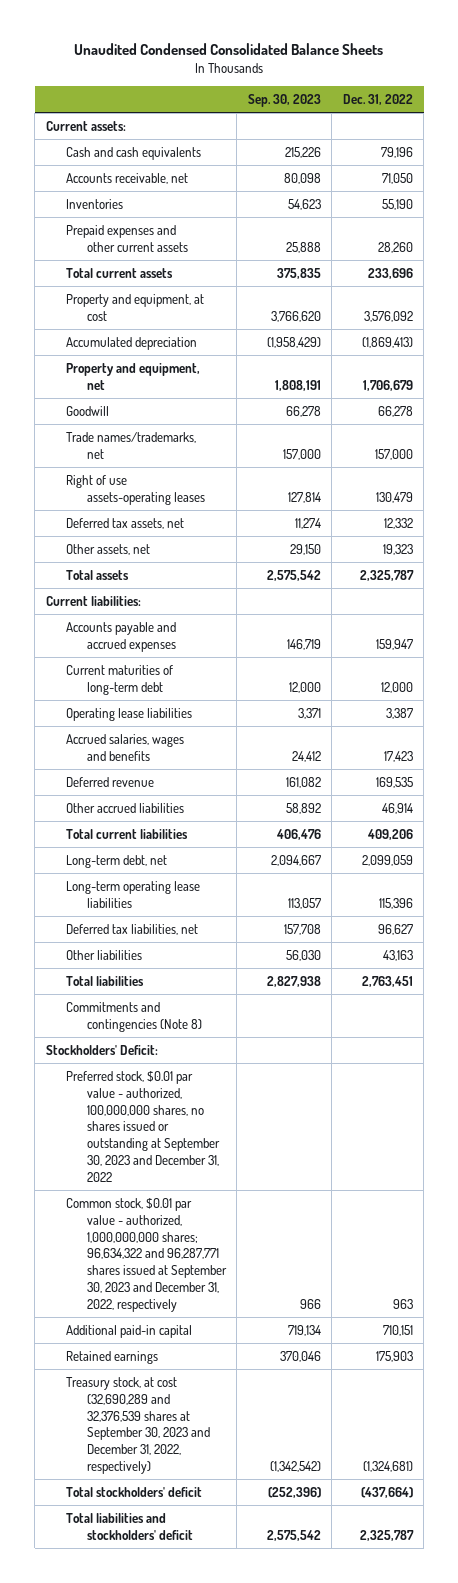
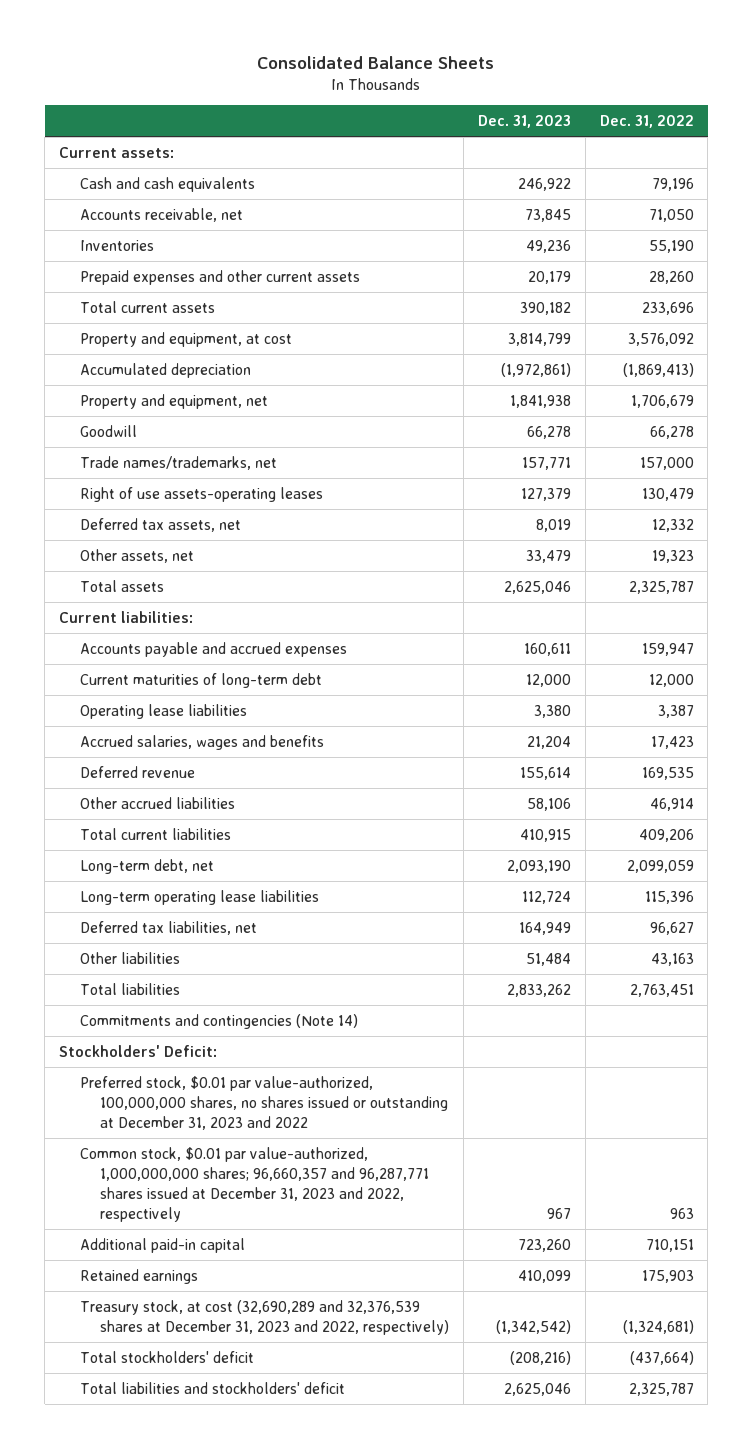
- Unaudited Condensed Consolidated Balance Sheets
+ Consolidated Balance Sheets
- | Sep. 30, 2023 | Dec. 31, 2022
+ | Dec. 31, 2023 | Dec. 31, 2022
- Commitments and contingencies (Note 8)
+ Commitments and contingencies (Note 14)
- Preferred stock, $0.01 par value - authorized, 100,000,000 shares, no shares issued or outstanding at September 30, 2023 and December 31, 2022
- Common stock, $0.01 par value - authorized, 1,000,000,000 shares; 96,634,322 and 96,287,771 shares issued at September 30, 2023 and December 31, 2022, respectively | 966 | 963
+ Preferred stock, $0.01 par value-authorized, 100,000,000 shares, no shares issued or outstanding at December 31, 2023 and 2022
+ Common stock, $0.01 par value-authorized, 1,000,000,000 shares; 96,660,357 and 96,287,771 shares issued at December 31, 2023 and 2022, respectively | 967 | 963
- Treasury stock, at cost (32,690,289 and 32,376,539 shares at September 30, 2023 and December 31, 2022, respectively) | (1,342,542) | (1,324,681)
+ Treasury stock, at cost (32,690,289 and 32,376,539 shares at December 31, 2023 and 2022, respectively) | (1,342,542) | (1,324,681)

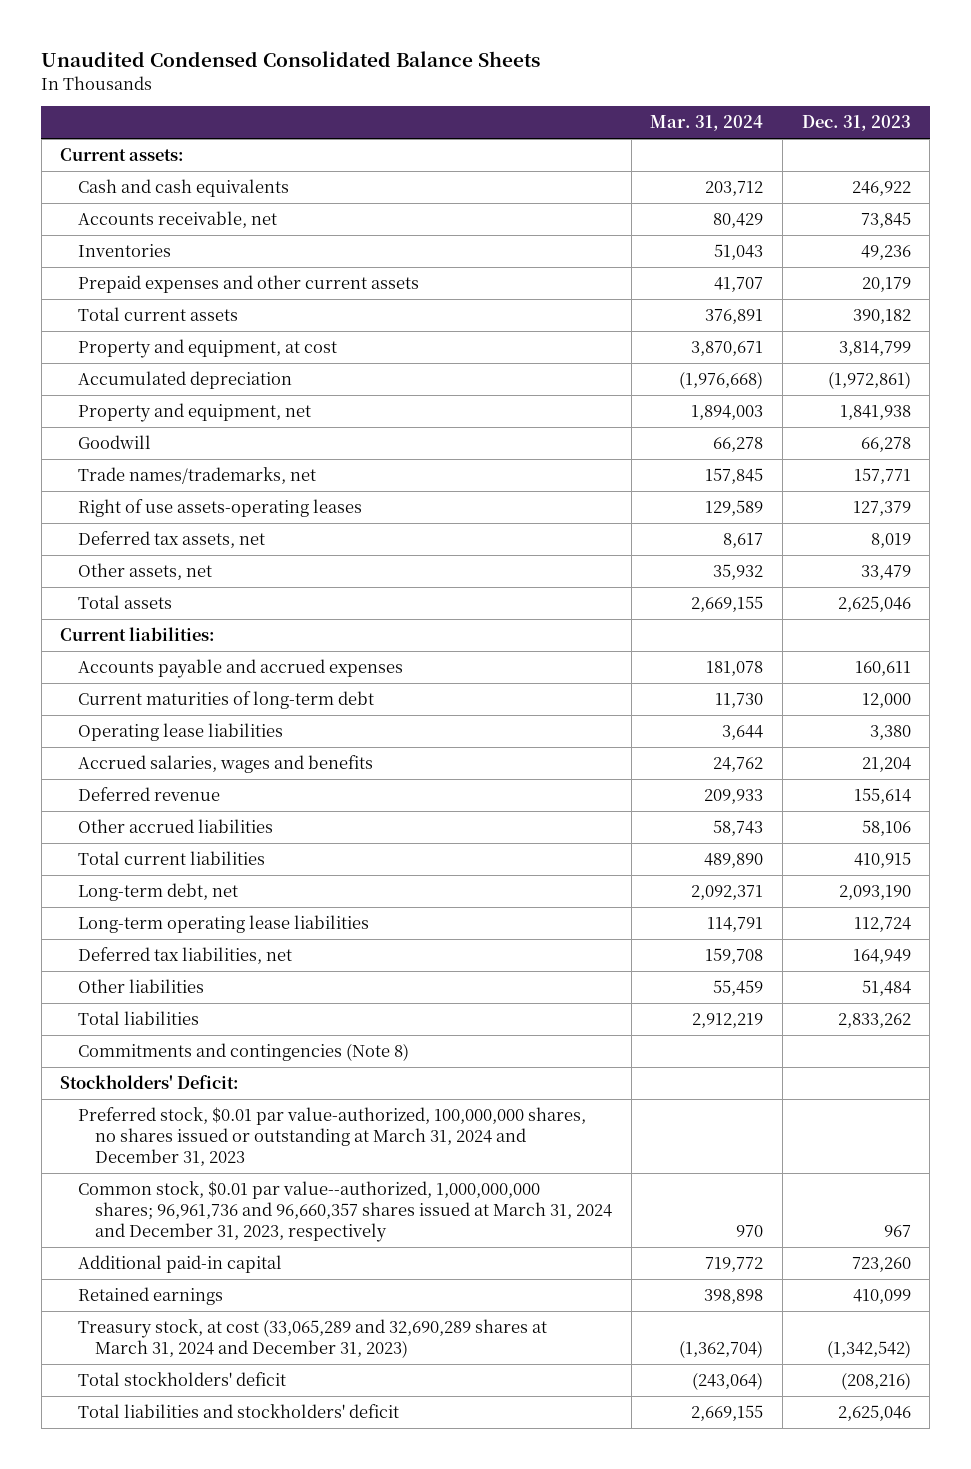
- Consolidated Balance Sheets
+ Unaudited Condensed Consolidated Balance Sheets
- | Dec. 31, 2023 | Dec. 31, 2022
+ | Mar. 31, 2024 | Dec. 31, 2023
- Commitments and contingencies (Note 14)
+ Commitments and contingencies (Note 8)
- Preferred stock, $0.01 par value-authorized, 100,000,000 shares, no shares issued or outstanding at December 31, 2023 and 2022
- Common stock, $0.01 par value-authorized, 1,000,000,000 shares; 96,660,357 and 96,287,771 shares issued at December 31, 2023 and 2022, respectively | 967 | 963
+ Preferred stock, $0.01 par value-authorized, 100,000,000 shares, no shares issued or outstanding at March 31, 2024 and December 31, 2023
+ Common stock, $0.01 par value--authorized, 1,000,000,000 shares; 96,961,736 and 96,660,357 shares issued at March 31, 2024 and December 31, 2023, respectively | 970 | 967
- Treasury stock, at cost (32,690,289 and 32,376,539 shares at December 31, 2023 and 2022, respectively) | (1,342,542) | (1,324,681)
+ Treasury stock, at cost (33,065,289 and 32,690,289 shares at March 31, 2024 and December 31, 2023) | (1,362,704) | (1,342,542)

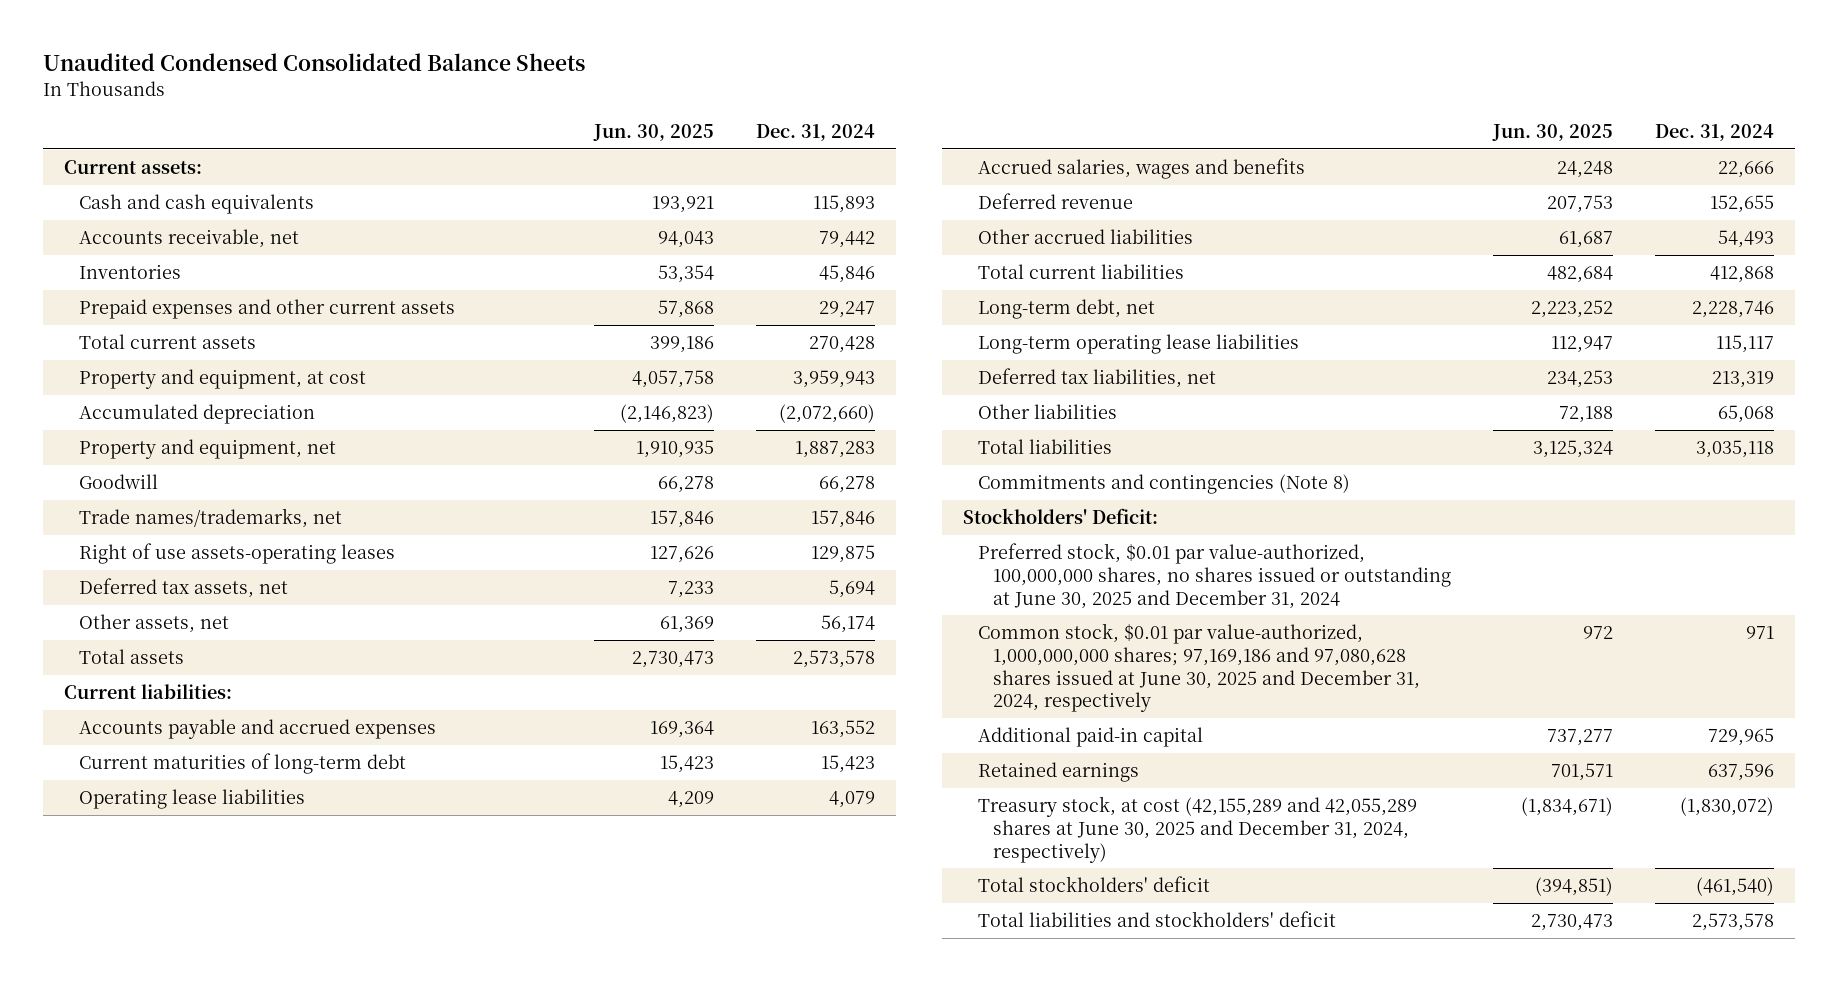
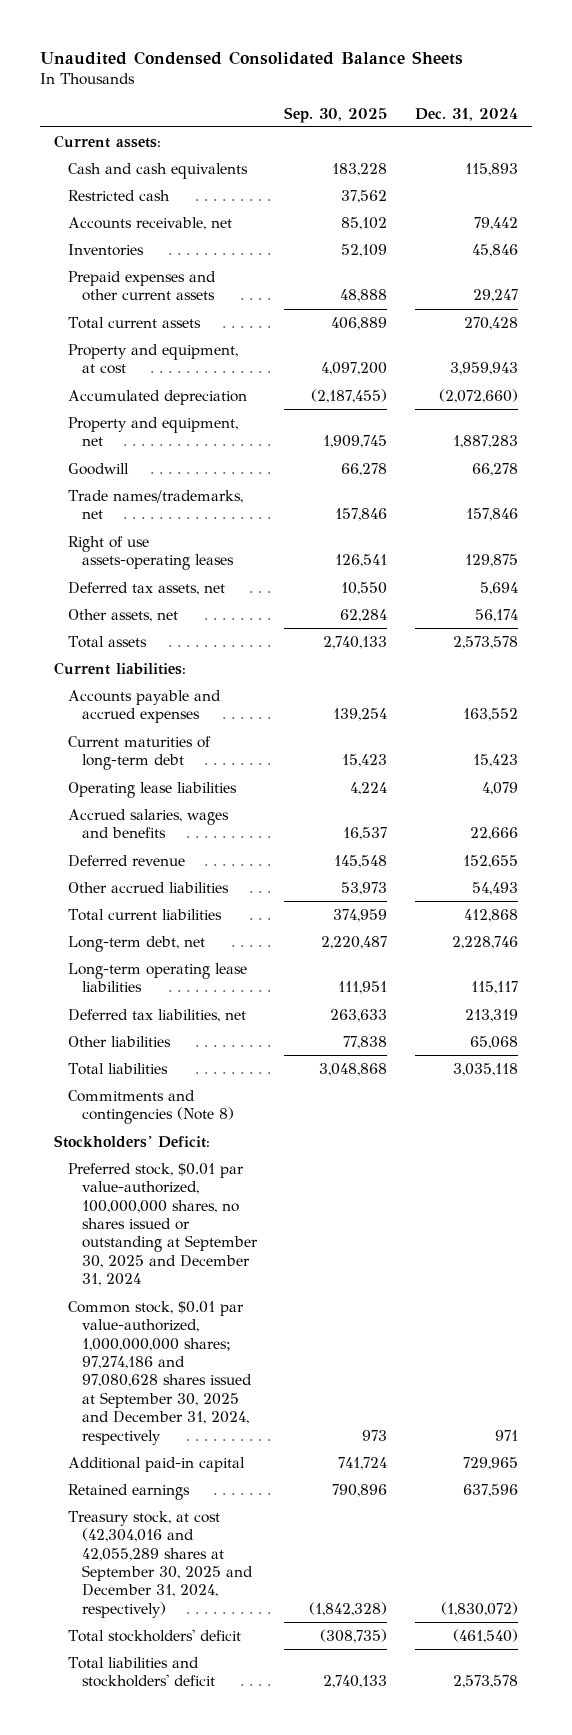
- | Jun. 30, 2025 | Dec. 31, 2024
+ | Sep. 30, 2025 | Dec. 31, 2024
+ Restricted cash | 37,562 |
- Preferred stock, $0.01 par value-authorized, 100,000,000 shares, no shares issued or outstanding at June 30, 2025 and December 31, 2024
- Common stock, $0.01 par value-authorized, 1,000,000,000 shares; 97,169,186 and 97,080,628 shares issued at June 30, 2025 and December 31, 2024, respectively | 972 | 971
+ Preferred stock, $0.01 par value-authorized, 100,000,000 shares, no shares issued or outstanding at September 30, 2025 and December 31, 2024
+ Common stock, $0.01 par value-authorized, 1,000,000,000 shares; 97,274,186 and 97,080,628 shares issued at September 30, 2025 and December 31, 2024, respectively | 973 | 971
- Treasury stock, at cost (42,155,289 and 42,055,289 shares at June 30, 2025 and December 31, 2024, respectively) | (1,834,671) | (1,830,072)
+ Treasury stock, at cost (42,304,016 and 42,055,289 shares at September 30, 2025 and December 31, 2024, respectively) | (1,842,328) | (1,830,072)

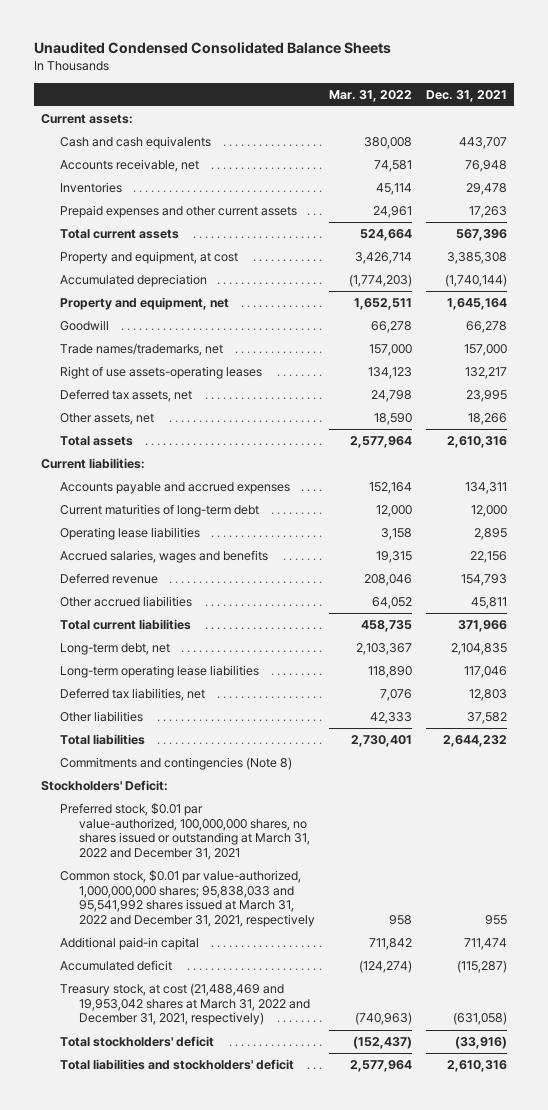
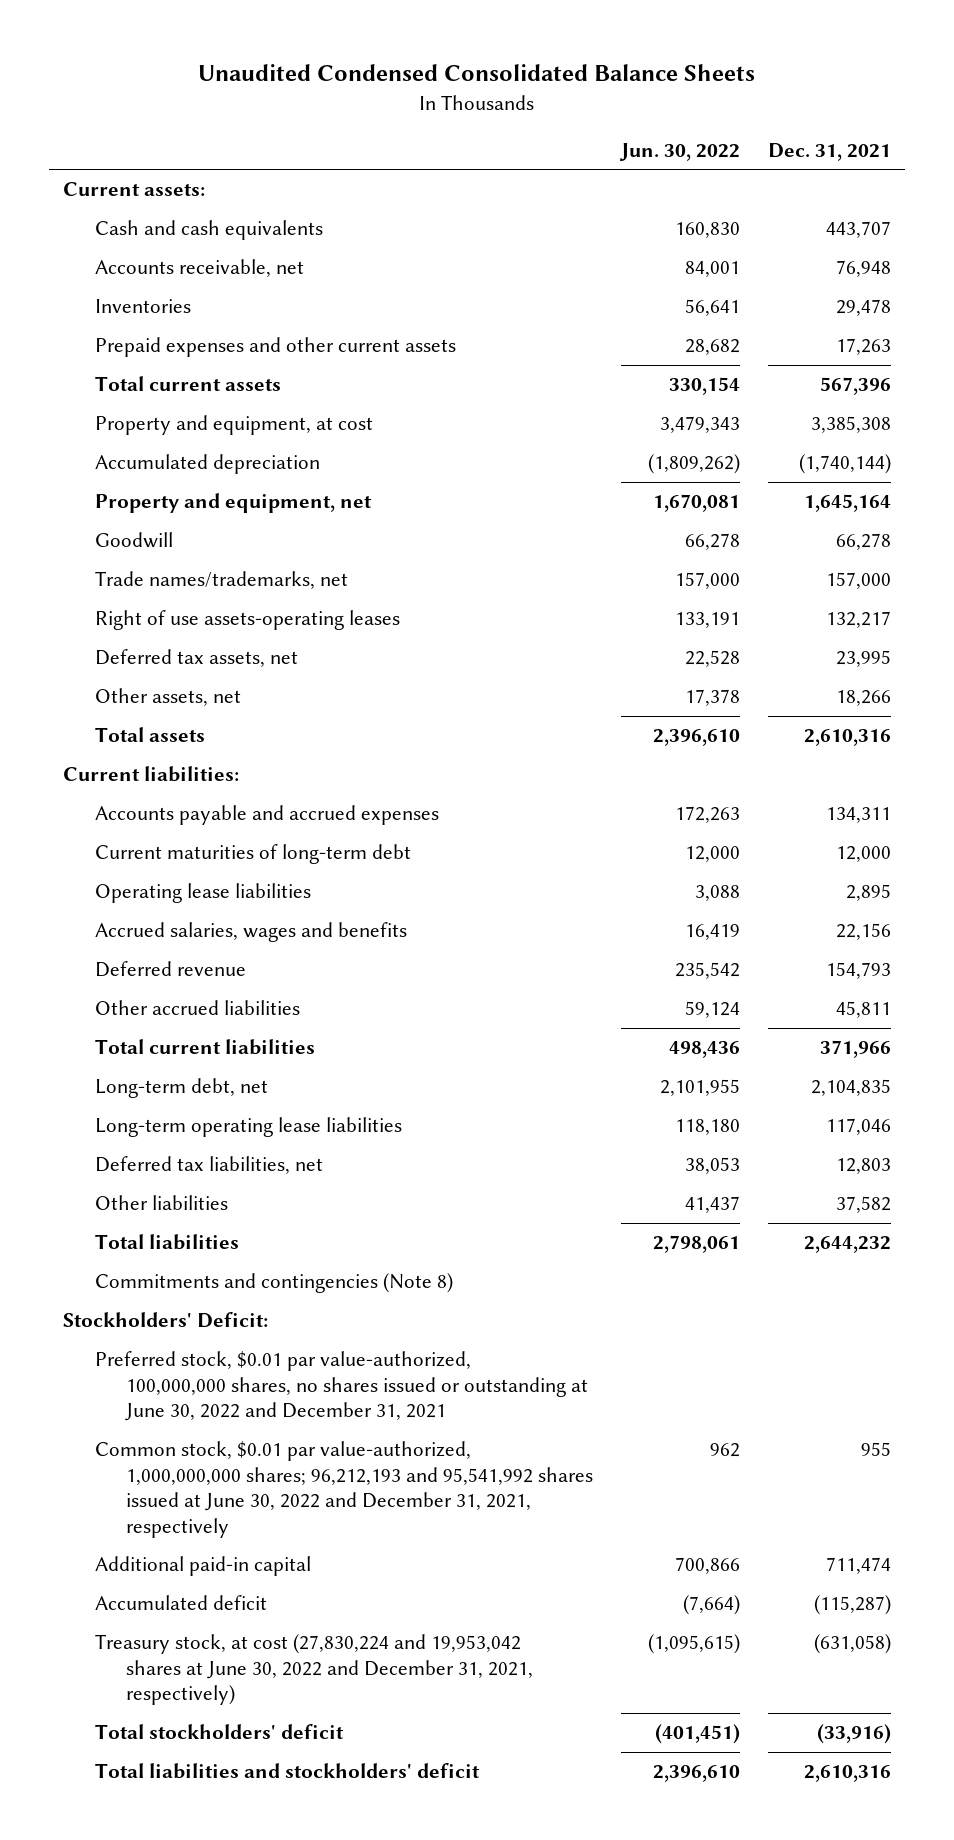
- | Mar. 31, 2022 | Dec. 31, 2021
+ | Jun. 30, 2022 | Dec. 31, 2021
- Preferred stock, $0.01 par value-authorized, 100,000,000 shares, no shares issued or outstanding at March 31, 2022 and December 31, 2021
- Common stock, $0.01 par value-authorized, 1,000,000,000 shares; 95,838,033 and 95,541,992 shares issued at March 31, 2022 and December 31, 2021, respectively | 958 | 955
+ Preferred stock, $0.01 par value-authorized, 100,000,000 shares, no shares issued or outstanding at June 30, 2022 and December 31, 2021
+ Common stock, $0.01 par value-authorized, 1,000,000,000 shares; 96,212,193 and 95,541,992 shares issued at June 30, 2022 and December 31, 2021, respectively | 962 | 955
- Treasury stock, at cost (21,488,469 and 19,953,042 shares at March 31, 2022 and December 31, 2021, respectively) | (740,963) | (631,058)
+ Treasury stock, at cost (27,830,224 and 19,953,042 shares at June 30, 2022 and December 31, 2021, respectively) | (1,095,615) | (631,058)

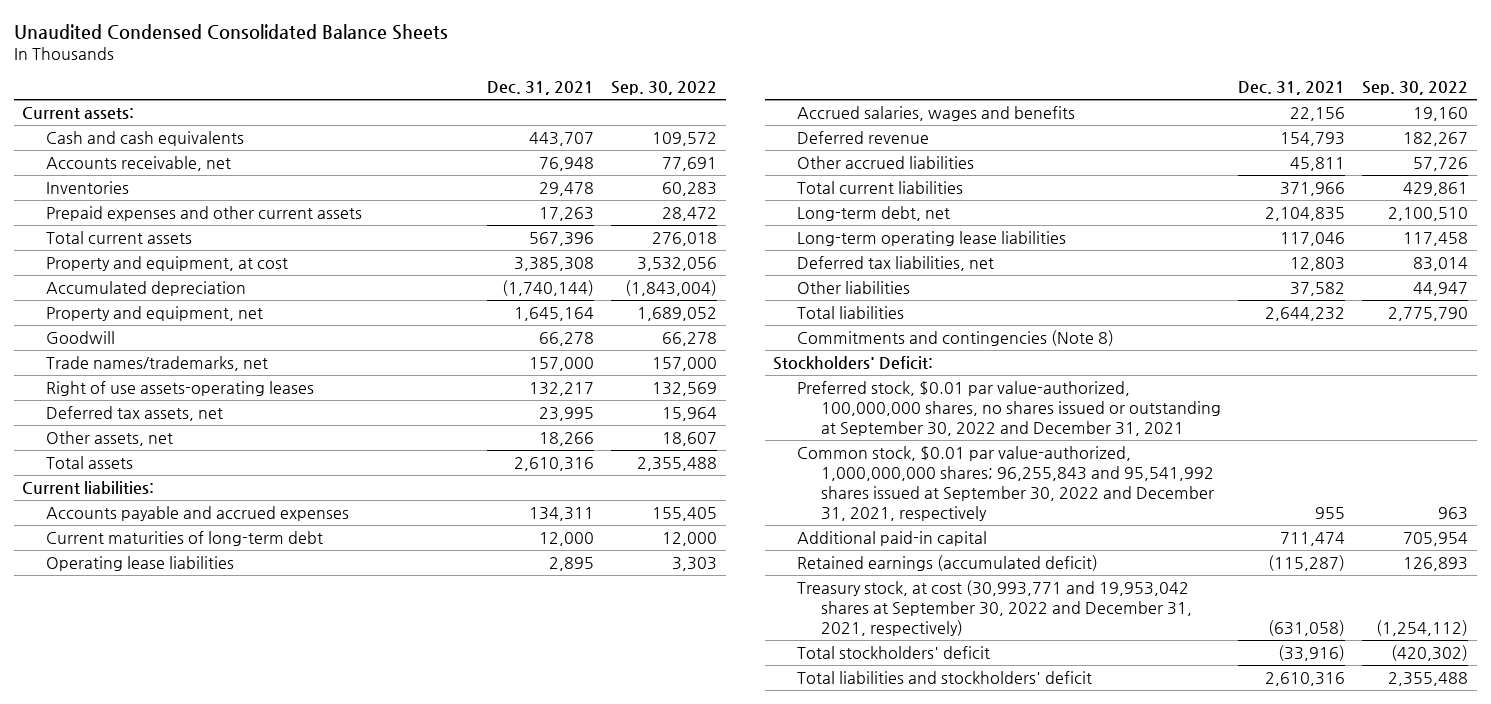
- | Jun. 30, 2022 | Dec. 31, 2021
+ | Dec. 31, 2021 | Sep. 30, 2022
- Preferred stock, $0.01 par value-authorized, 100,000,000 shares, no shares issued or outstanding at June 30, 2022 and December 31, 2021
- Common stock, $0.01 par value-authorized, 1,000,000,000 shares; 96,212,193 and 95,541,992 shares issued at June 30, 2022 and December 31, 2021, respectively | 962 | 955
+ Preferred stock, $0.01 par value-authorized, 100,000,000 shares, no shares issued or outstanding at September 30, 2022 and December 31, 2021
+ Common stock, $0.01 par value-authorized, 1,000,000,000 shares; 96,255,843 and 95,541,992 shares issued at September 30, 2022 and December 31, 2021, respectively | 955 | 963
- Accumulated deficit | (7,664) | (115,287)
- Treasury stock, at cost (27,830,224 and 19,953,042 shares at June 30, 2022 and December 31, 2021, respectively) | (1,095,615) | (631,058)
+ Retained earnings (accumulated deficit) | (115,287) | 126,893
+ Treasury stock, at cost (30,993,771 and 19,953,042 shares at September 30, 2022 and December 31, 2021, respectively) | (631,058) | (1,254,112)

